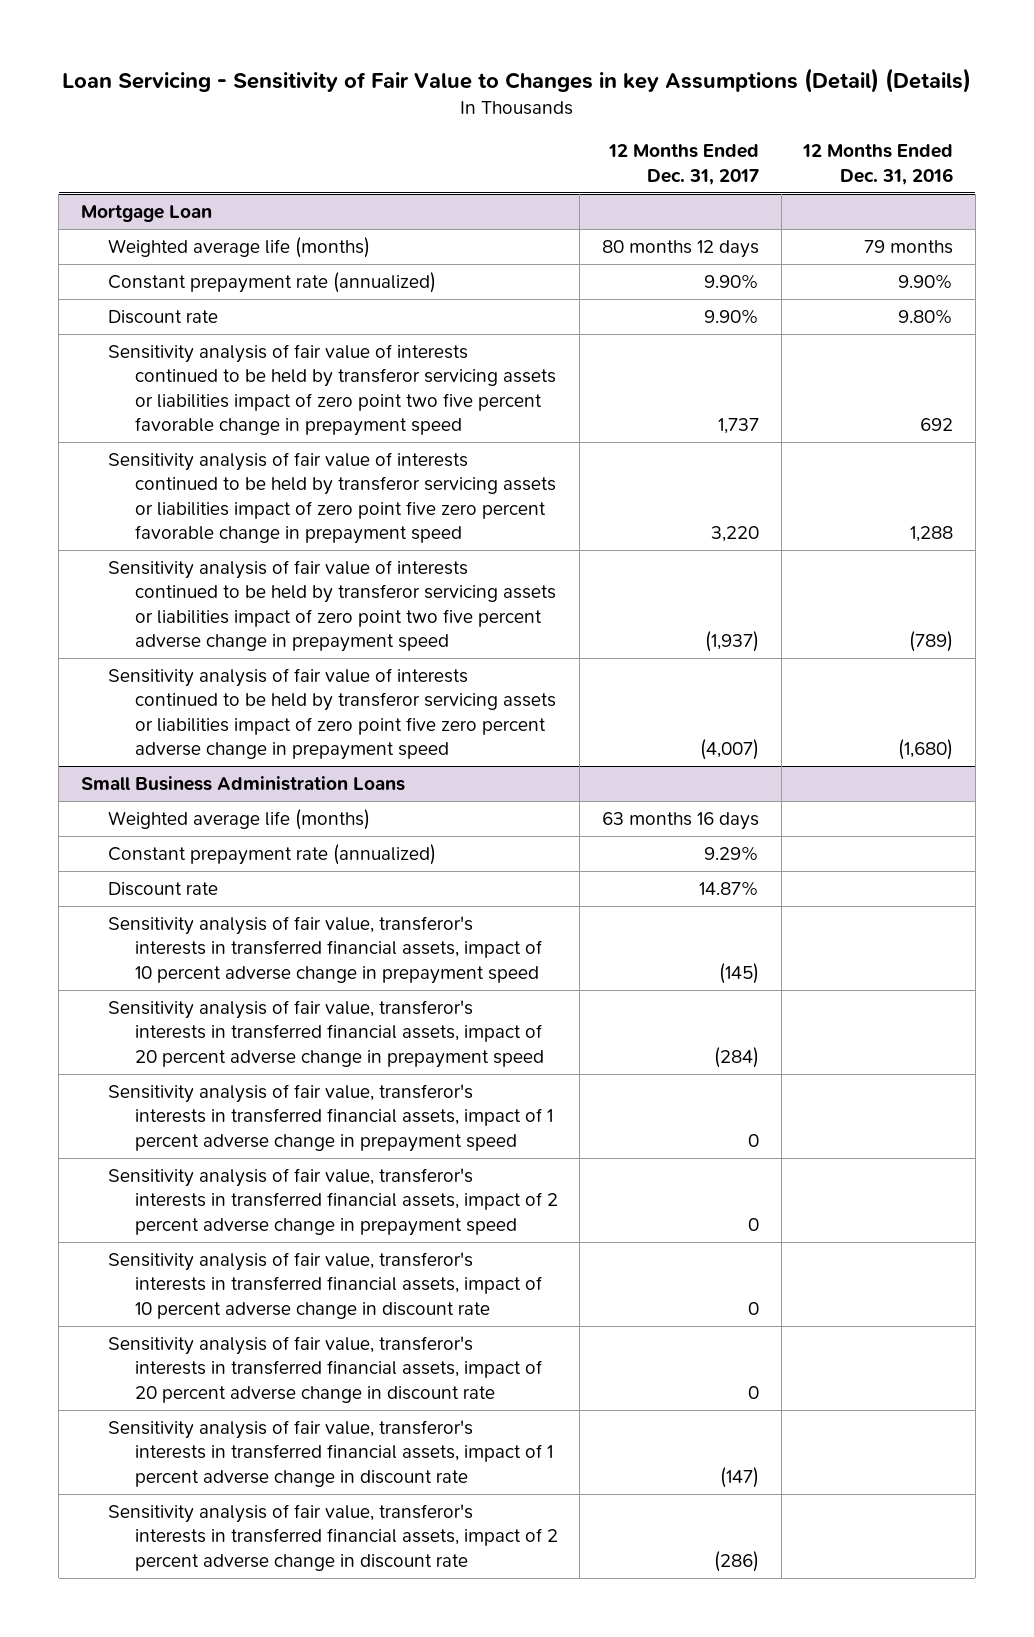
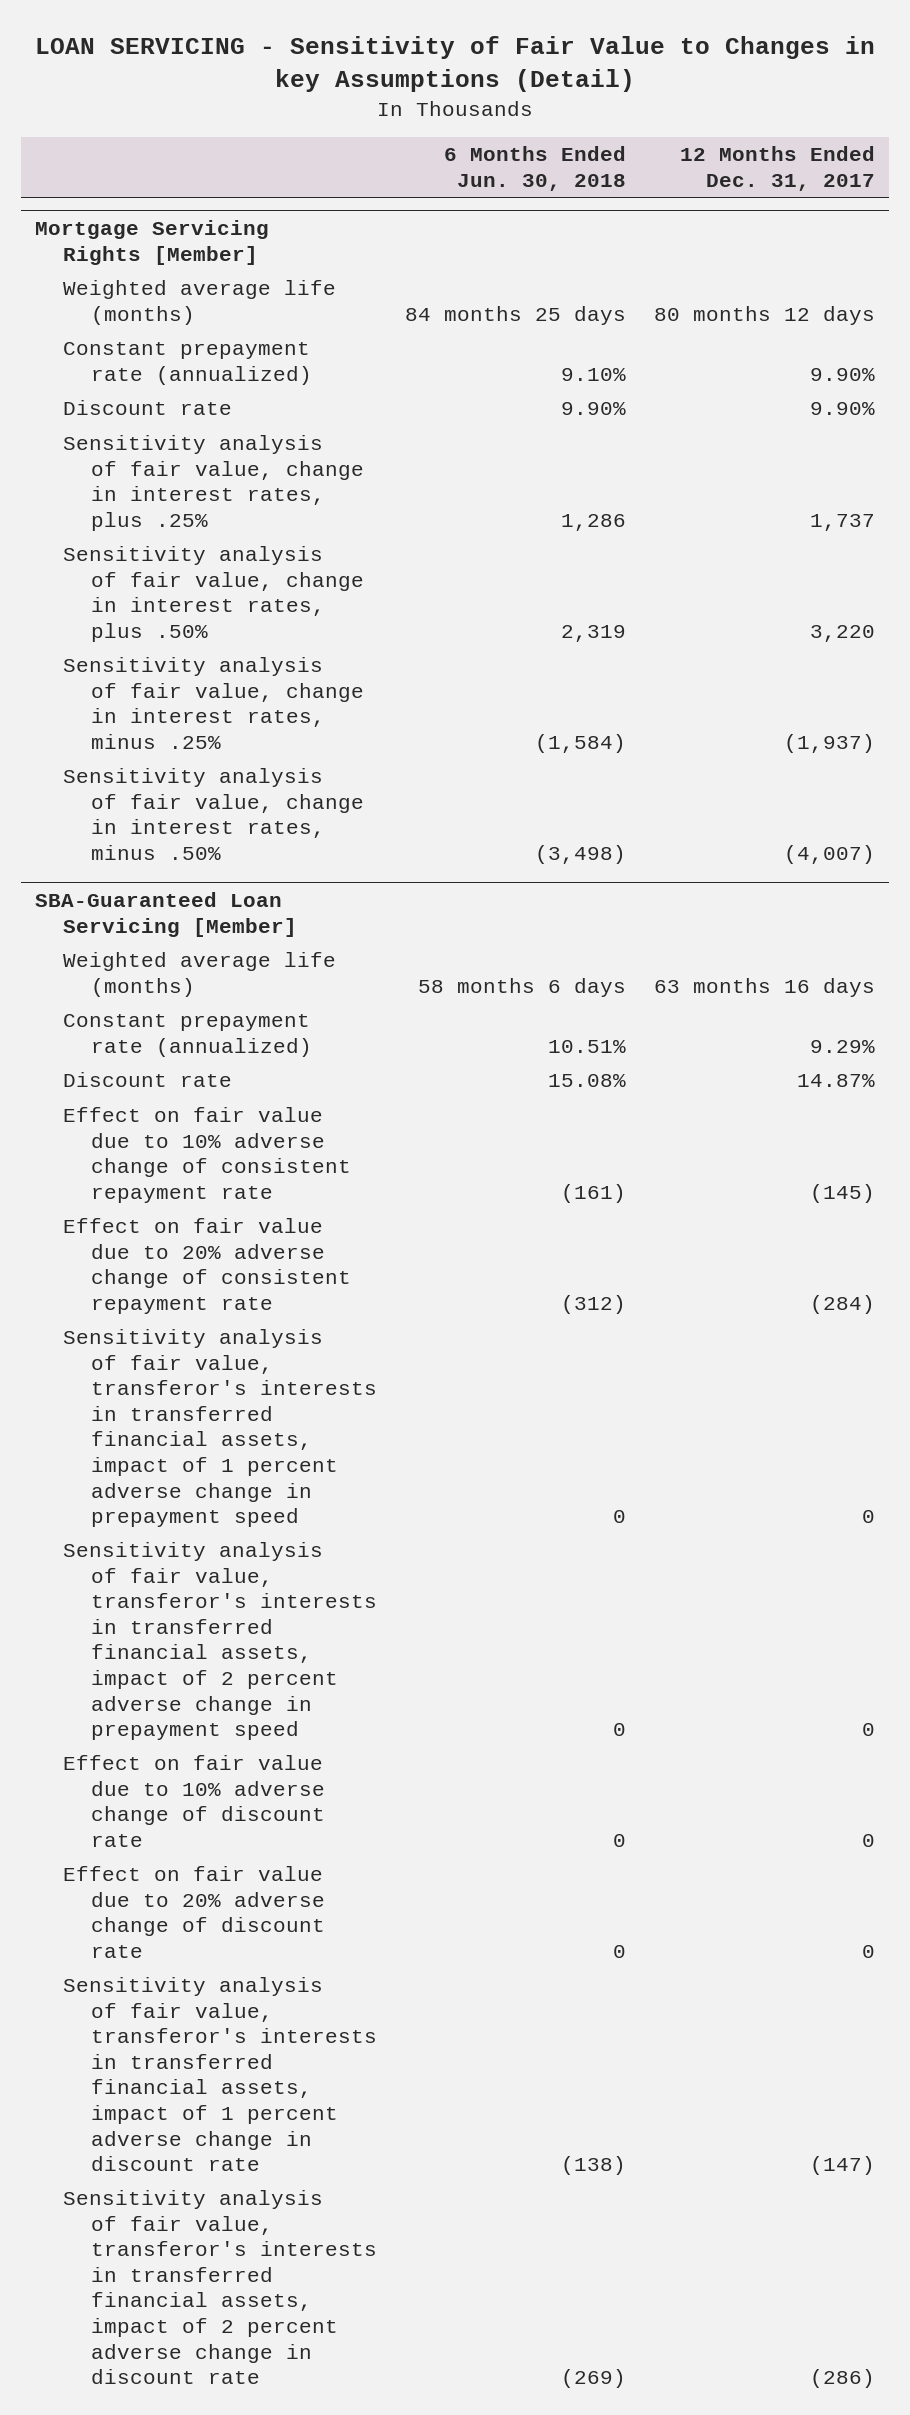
- Loan Servicing - Sensitivity of Fair Value to Changes in key Assumptions (Detail) (Details)
+ LOAN SERVICING - Sensitivity of Fair Value to Changes in key Assumptions (Detail)
- | 12 Months Ended Dec. 31, 2017 | 12 Months Ended Dec. 31, 2016
+ | 6 Months Ended Jun. 30, 2018 | 12 Months Ended Dec. 31, 2017
- Mortgage Loan
+ Mortgage Servicing Rights [Member]
- Sensitivity analysis of fair value of interests continued to be held by transferor servicing assets or liabilities impact of zero point two five percent favorable change in prepayment speed | 1,737 | 692
- Sensitivity analysis of fair value of interests continued to be held by transferor servicing assets or liabilities impact of zero point five zero percent favorable change in prepayment speed | 3,220 | 1,288
- Sensitivity analysis of fair value of interests continued to be held by transferor servicing assets or liabilities impact of zero point two five percent adverse change in prepayment speed | (1,937) | (789)
- Sensitivity analysis of fair value of interests continued to be held by transferor servicing assets or liabilities impact of zero point five zero percent adverse change in prepayment speed | (4,007) | (1,680)
- Small Business Administration Loans
+ Sensitivity analysis of fair value, change in interest rates, plus .25% | 1,286 | 1,737
+ Sensitivity analysis of fair value, change in interest rates, plus .50% | 2,319 | 3,220
+ Sensitivity analysis of fair value, change in interest rates, minus .25% | (1,584) | (1,937)
+ Sensitivity analysis of fair value, change in interest rates, minus .50% | (3,498) | (4,007)
+ SBA-Guaranteed Loan Servicing [Member]
- Sensitivity analysis of fair value, transferor's interests in transferred financial assets, impact of 10 percent adverse change in prepayment speed | (145) |
- Sensitivity analysis of fair value, transferor's interests in transferred financial assets, impact of 20 percent adverse change in prepayment speed | (284) |
+ Effect on fair value due to 10% adverse change of consistent repayment rate | (161) | (145)
+ Effect on fair value due to 20% adverse change of consistent repayment rate | (312) | (284)
- Sensitivity analysis of fair value, transferor's interests in transferred financial assets, impact of 10 percent adverse change in discount rate | 0 |
- Sensitivity analysis of fair value, transferor's interests in transferred financial assets, impact of 20 percent adverse change in discount rate | 0 |
+ Effect on fair value due to 10% adverse change of discount rate | 0 | 0
+ Effect on fair value due to 20% adverse change of discount rate | 0 | 0

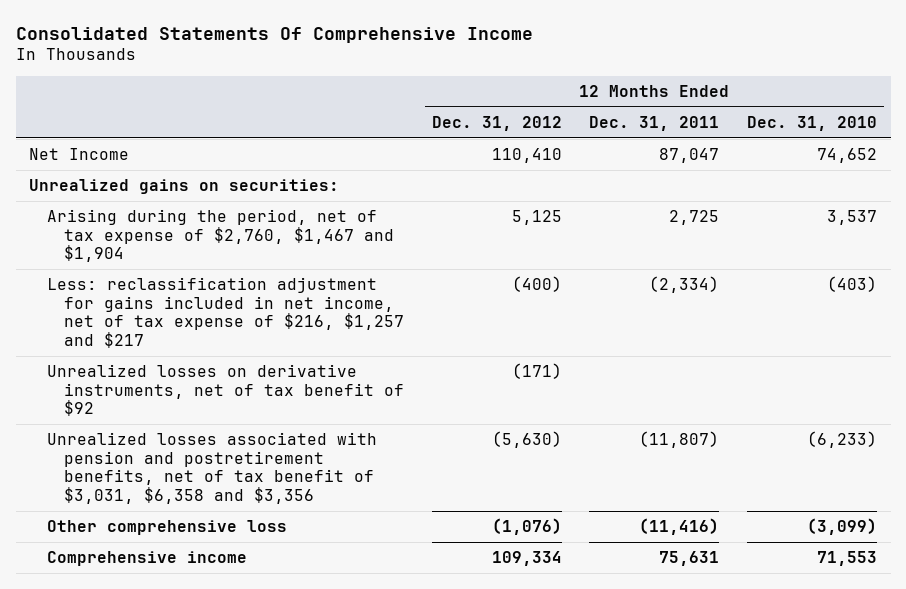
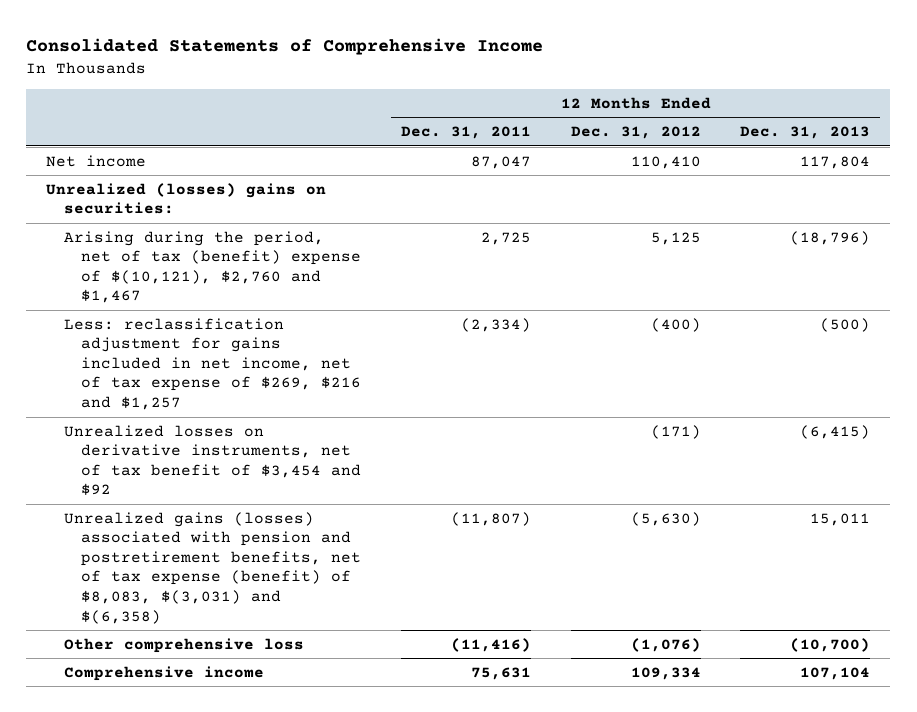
- Consolidated Statements Of Comprehensive Income
+ Consolidated Statements of Comprehensive Income
- | 12 Months Ended Dec. 31, 2012 | 12 Months Ended Dec. 31, 2011 | 12 Months Ended Dec. 31, 2010
+ | 12 Months Ended Dec. 31, 2011 | 12 Months Ended Dec. 31, 2012 | 12 Months Ended Dec. 31, 2013
- Net Income | 110,410 | 87,047 | 74,652
- Unrealized gains on securities:
- Arising during the period, net of tax expense of $2,760, $1,467 and $1,904 | 5,125 | 2,725 | 3,537
- Less: reclassification adjustment for gains included in net income, net of tax expense of $216, $1,257 and $217 | (400) | (2,334) | (403)
- Unrealized losses on derivative instruments, net of tax benefit of $92 | (171) | |
- Unrealized losses associated with pension and postretirement benefits, net of tax benefit of $3,031, $6,358 and $3,356 | (5,630) | (11,807) | (6,233)
+ Net income | 87,047 | 110,410 | 117,804
+ Unrealized (losses) gains on securities:
+ Arising during the period, net of tax (benefit) expense of $(10,121), $2,760 and $1,467 | 2,725 | 5,125 | (18,796)
+ Less: reclassification adjustment for gains included in net income, net of tax expense of $269, $216 and $1,257 | (2,334) | (400) | (500)
+ Unrealized losses on derivative instruments, net of tax benefit of $3,454 and $92 | | (171) | (6,415)
+ Unrealized gains (losses) associated with pension and postretirement benefits, net of tax expense (benefit) of $8,083, $(3,031) and $(6,358) | (11,807) | (5,630) | 15,011

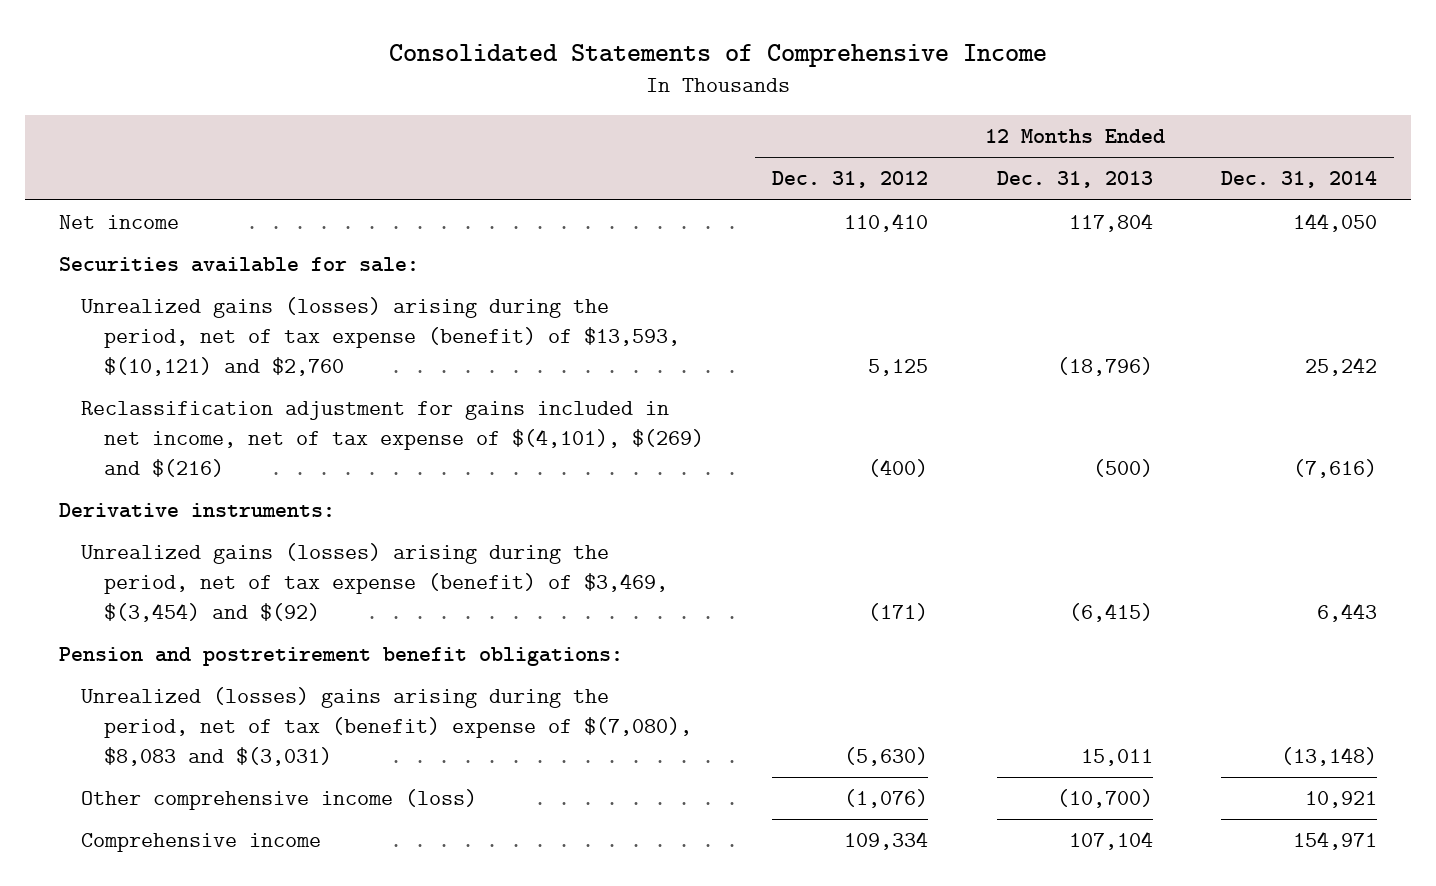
- | 12 Months Ended Dec. 31, 2011 | 12 Months Ended Dec. 31, 2012 | 12 Months Ended Dec. 31, 2013
+ | 12 Months Ended Dec. 31, 2012 | 12 Months Ended Dec. 31, 2013 | 12 Months Ended Dec. 31, 2014
- Unrealized (losses) gains on securities:
- Arising during the period, net of tax (benefit) expense of $(10,121), $2,760 and $1,467 | 2,725 | 5,125 | (18,796)
- Less: reclassification adjustment for gains included in net income, net of tax expense of $269, $216 and $1,257 | (2,334) | (400) | (500)
- Unrealized losses on derivative instruments, net of tax benefit of $3,454 and $92 | | (171) | (6,415)
- Unrealized gains (losses) associated with pension and postretirement benefits, net of tax expense (benefit) of $8,083, $(3,031) and $(6,358) | (11,807) | (5,630) | 15,011
- Other comprehensive loss | (11,416) | (1,076) | (10,700)
+ Securities available for sale:
+ Unrealized gains (losses) arising during the period, net of tax expense (benefit) of $13,593, $(10,121) and $2,760 | 5,125 | (18,796) | 25,242
+ Reclassification adjustment for gains included in net income, net of tax expense of $(4,101), $(269) and $(216) | (400) | (500) | (7,616)
+ Derivative instruments:
+ Unrealized gains (losses) arising during the period, net of tax expense (benefit) of $3,469, $(3,454) and $(92) | (171) | (6,415) | 6,443
+ Pension and postretirement benefit obligations:
+ Unrealized (losses) gains arising during the period, net of tax (benefit) expense of $(7,080), $8,083 and $(3,031) | (5,630) | 15,011 | (13,148)
+ Other comprehensive income (loss) | (1,076) | (10,700) | 10,921

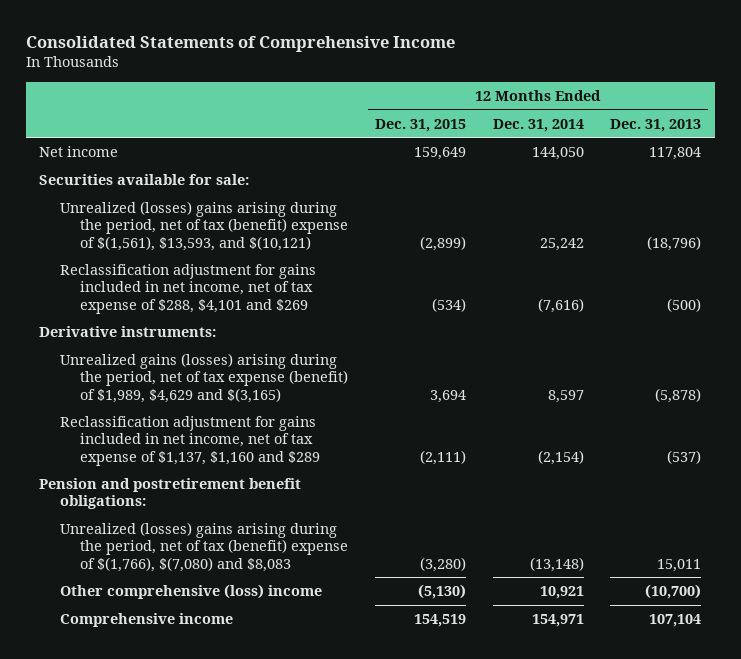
- | 12 Months Ended Dec. 31, 2012 | 12 Months Ended Dec. 31, 2013 | 12 Months Ended Dec. 31, 2014
+ | 12 Months Ended Dec. 31, 2015 | 12 Months Ended Dec. 31, 2014 | 12 Months Ended Dec. 31, 2013
- Unrealized gains (losses) arising during the period, net of tax expense (benefit) of $13,593, $(10,121) and $2,760 | 5,125 | (18,796) | 25,242
- Reclassification adjustment for gains included in net income, net of tax expense of $(4,101), $(269) and $(216) | (400) | (500) | (7,616)
+ Unrealized (losses) gains arising during the period, net of tax (benefit) expense of $(1,561), $13,593, and $(10,121) | (2,899) | 25,242 | (18,796)
+ Reclassification adjustment for gains included in net income, net of tax expense of $288, $4,101 and $269 | (534) | (7,616) | (500)
- Unrealized gains (losses) arising during the period, net of tax expense (benefit) of $3,469, $(3,454) and $(92) | (171) | (6,415) | 6,443
+ Unrealized gains (losses) arising during the period, net of tax expense (benefit) of $1,989, $4,629 and $(3,165) | 3,694 | 8,597 | (5,878)
+ Reclassification adjustment for gains included in net income, net of tax expense of $1,137, $1,160 and $289 | (2,111) | (2,154) | (537)
- Unrealized (losses) gains arising during the period, net of tax (benefit) expense of $(7,080), $8,083 and $(3,031) | (5,630) | 15,011 | (13,148)
- Other comprehensive income (loss) | (1,076) | (10,700) | 10,921
+ Unrealized (losses) gains arising during the period, net of tax (benefit) expense of $(1,766), $(7,080) and $8,083 | (3,280) | (13,148) | 15,011
+ Other comprehensive (loss) income | (5,130) | 10,921 | (10,700)

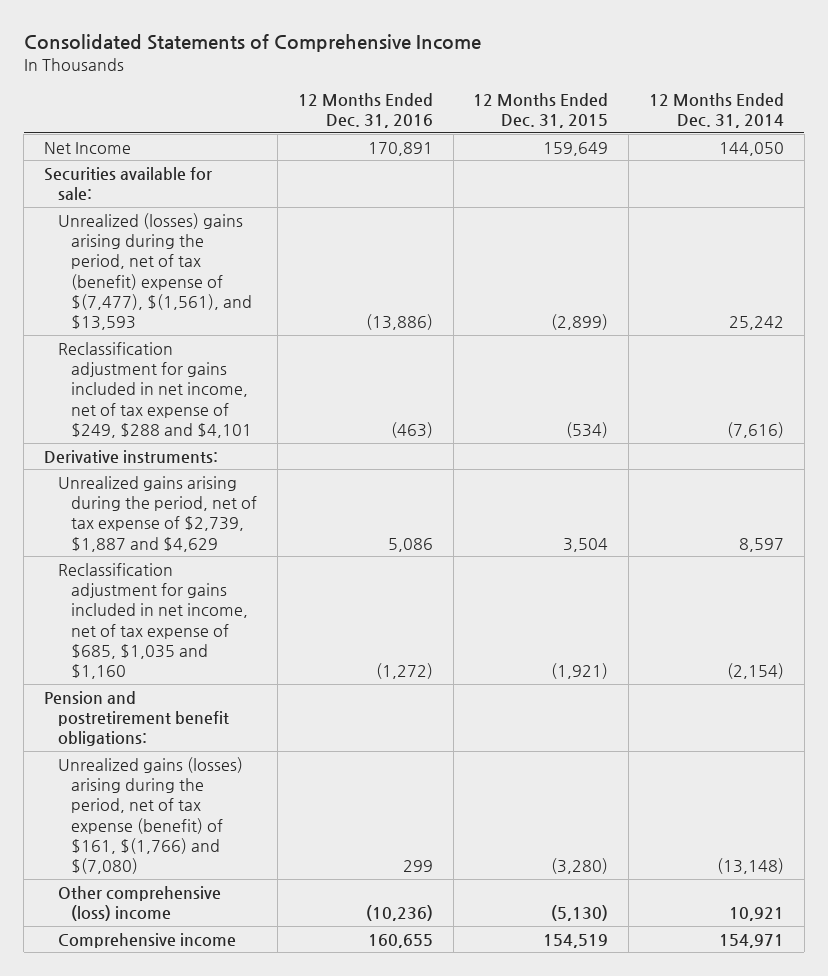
- | 12 Months Ended Dec. 31, 2015 | 12 Months Ended Dec. 31, 2014 | 12 Months Ended Dec. 31, 2013
+ | 12 Months Ended Dec. 31, 2016 | 12 Months Ended Dec. 31, 2015 | 12 Months Ended Dec. 31, 2014
- Net income | 159,649 | 144,050 | 117,804
+ Net Income | 170,891 | 159,649 | 144,050
- Unrealized (losses) gains arising during the period, net of tax (benefit) expense of $(1,561), $13,593, and $(10,121) | (2,899) | 25,242 | (18,796)
- Reclassification adjustment for gains included in net income, net of tax expense of $288, $4,101 and $269 | (534) | (7,616) | (500)
+ Unrealized (losses) gains arising during the period, net of tax (benefit) expense of $(7,477), $(1,561), and $13,593 | (13,886) | (2,899) | 25,242
+ Reclassification adjustment for gains included in net income, net of tax expense of $249, $288 and $4,101 | (463) | (534) | (7,616)
- Unrealized gains (losses) arising during the period, net of tax expense (benefit) of $1,989, $4,629 and $(3,165) | 3,694 | 8,597 | (5,878)
- Reclassification adjustment for gains included in net income, net of tax expense of $1,137, $1,160 and $289 | (2,111) | (2,154) | (537)
+ Unrealized gains arising during the period, net of tax expense of $2,739, $1,887 and $4,629 | 5,086 | 3,504 | 8,597
+ Reclassification adjustment for gains included in net income, net of tax expense of $685, $1,035 and $1,160 | (1,272) | (1,921) | (2,154)
- Unrealized (losses) gains arising during the period, net of tax (benefit) expense of $(1,766), $(7,080) and $8,083 | (3,280) | (13,148) | 15,011
+ Unrealized gains (losses) arising during the period, net of tax expense (benefit) of $161, $(1,766) and $(7,080) | 299 | (3,280) | (13,148)

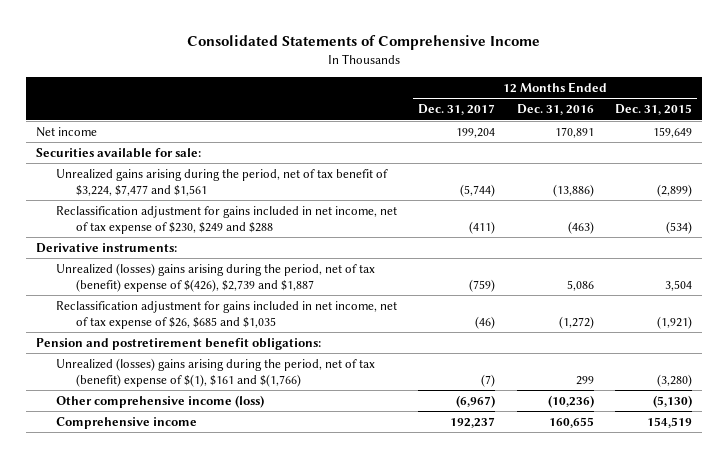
- | 12 Months Ended Dec. 31, 2016 | 12 Months Ended Dec. 31, 2015 | 12 Months Ended Dec. 31, 2014
+ | 12 Months Ended Dec. 31, 2017 | 12 Months Ended Dec. 31, 2016 | 12 Months Ended Dec. 31, 2015
- Net Income | 170,891 | 159,649 | 144,050
+ Net income | 199,204 | 170,891 | 159,649
- Unrealized (losses) gains arising during the period, net of tax (benefit) expense of $(7,477), $(1,561), and $13,593 | (13,886) | (2,899) | 25,242
- Reclassification adjustment for gains included in net income, net of tax expense of $249, $288 and $4,101 | (463) | (534) | (7,616)
+ Unrealized gains arising during the period, net of tax benefit of $3,224, $7,477 and $1,561 | (5,744) | (13,886) | (2,899)
+ Reclassification adjustment for gains included in net income, net of tax expense of $230, $249 and $288 | (411) | (463) | (534)
- Unrealized gains arising during the period, net of tax expense of $2,739, $1,887 and $4,629 | 5,086 | 3,504 | 8,597
- Reclassification adjustment for gains included in net income, net of tax expense of $685, $1,035 and $1,160 | (1,272) | (1,921) | (2,154)
+ Unrealized (losses) gains arising during the period, net of tax (benefit) expense of $(426), $2,739 and $1,887 | (759) | 5,086 | 3,504
+ Reclassification adjustment for gains included in net income, net of tax expense of $26, $685 and $1,035 | (46) | (1,272) | (1,921)
- Unrealized gains (losses) arising during the period, net of tax expense (benefit) of $161, $(1,766) and $(7,080) | 299 | (3,280) | (13,148)
- Other comprehensive (loss) income | (10,236) | (5,130) | 10,921
+ Unrealized (losses) gains arising during the period, net of tax (benefit) expense of $(1), $161 and $(1,766) | (7) | 299 | (3,280)
+ Other comprehensive income (loss) | (6,967) | (10,236) | (5,130)

